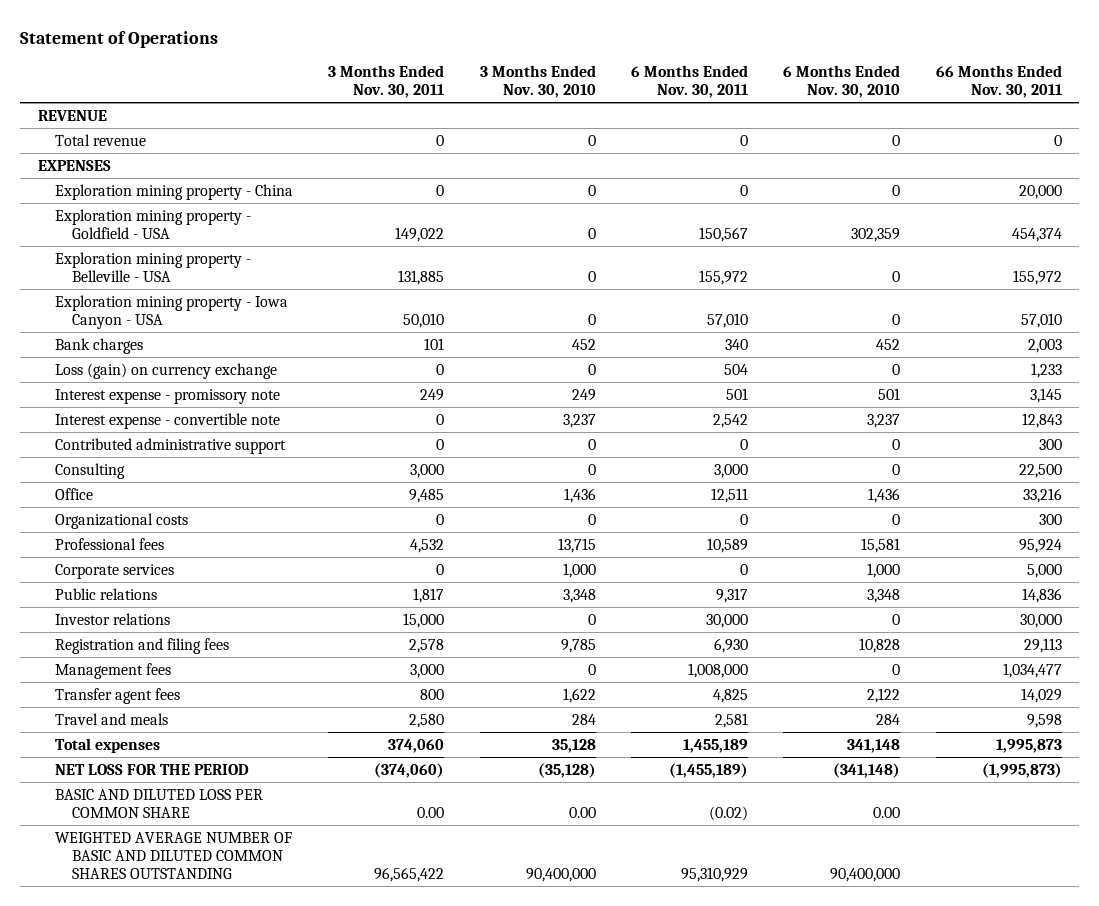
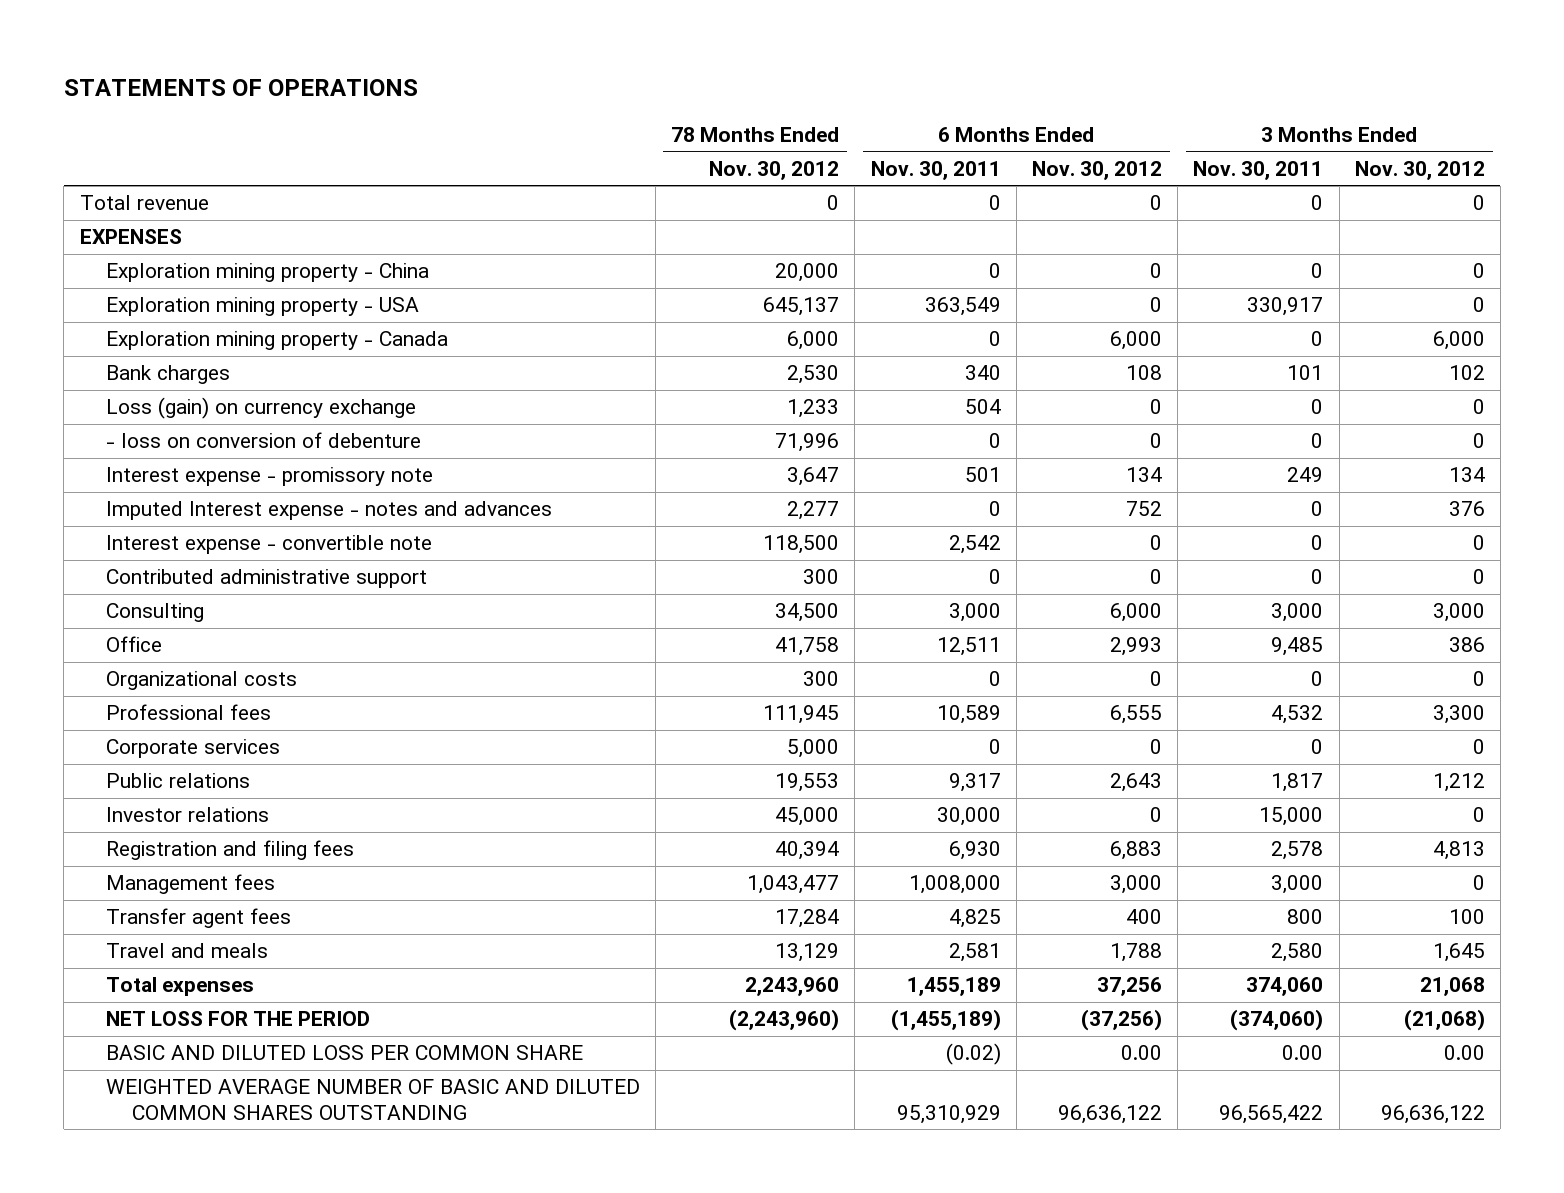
- Statement of Operations
+ STATEMENTS OF OPERATIONS
- | 3 Months Ended Nov. 30, 2011 | 3 Months Ended Nov. 30, 2010 | 6 Months Ended Nov. 30, 2011 | 6 Months Ended Nov. 30, 2010 | 66 Months Ended Nov. 30, 2011
+ | 78 Months Ended Nov. 30, 2012 | 6 Months Ended Nov. 30, 2011 | 6 Months Ended Nov. 30, 2012 | 3 Months Ended Nov. 30, 2011 | 3 Months Ended Nov. 30, 2012
- REVENUE
- Exploration mining property - Goldfield - USA | 149,022 | 0 | 150,567 | 302,359 | 454,374
- Exploration mining property - Belleville - USA | 131,885 | 0 | 155,972 | 0 | 155,972
- Exploration mining property - Iowa Canyon - USA | 50,010 | 0 | 57,010 | 0 | 57,010
+ Exploration mining property - USA | 645,137 | 363,549 | 0 | 330,917 | 0
+ Exploration mining property - Canada | 6,000 | 0 | 6,000 | 0 | 6,000
+ - loss on conversion of debenture | 71,996 | 0 | 0 | 0 | 0
+ Imputed Interest expense - notes and advances | 2,277 | 0 | 752 | 0 | 376

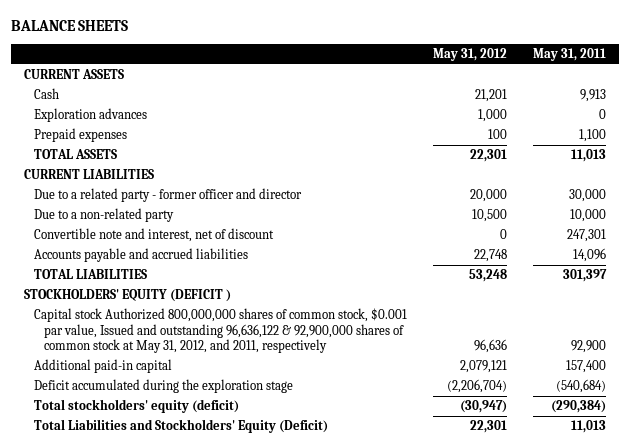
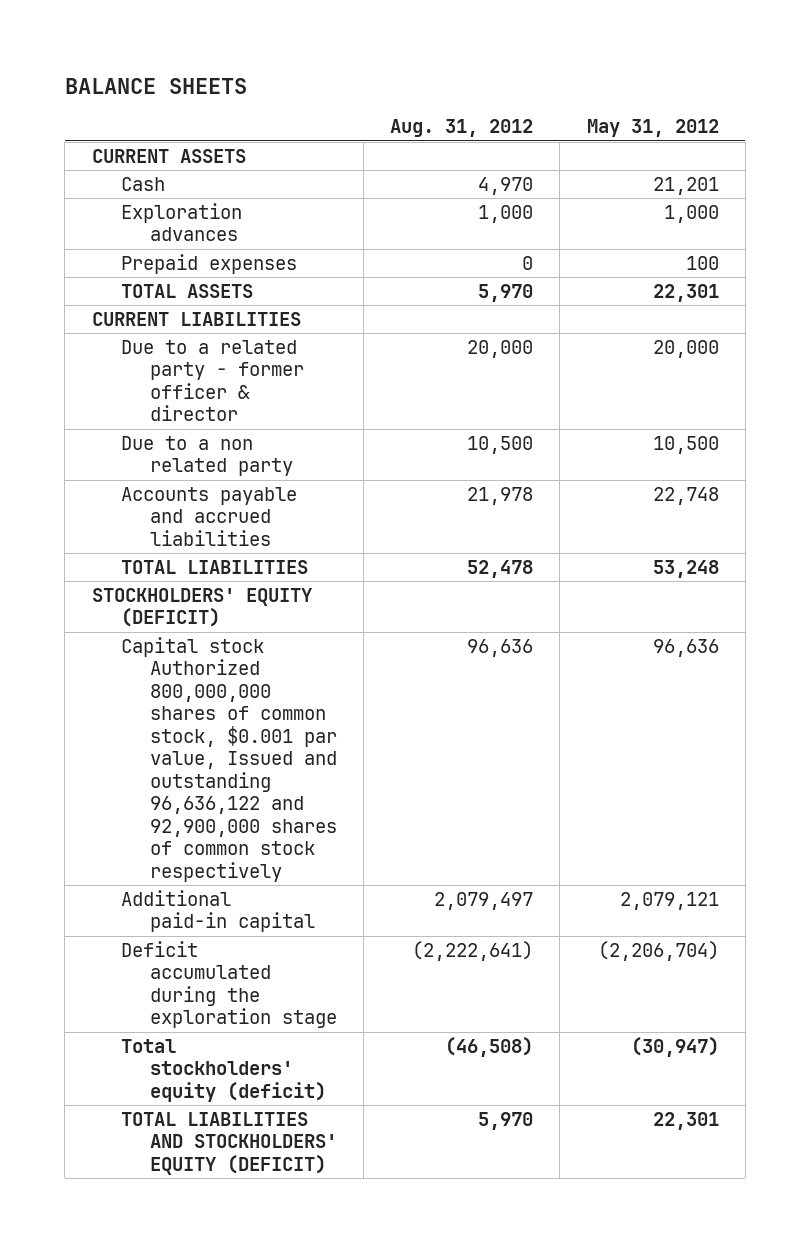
- | May 31, 2012 | May 31, 2011
+ | Aug. 31, 2012 | May 31, 2012
- Due to a related party - former officer and director | 20,000 | 30,000
- Due to a non-related party | 10,500 | 10,000
- Convertible note and interest, net of discount | 0 | 247,301
+ Due to a related party - former officer & director | 20,000 | 20,000
+ Due to a non related party | 10,500 | 10,500
- STOCKHOLDERS' EQUITY (DEFICIT )
- Capital stock Authorized 800,000,000 shares of common stock, $0.001 par value, Issued and outstanding 96,636,122 & 92,900,000 shares of common stock at May 31, 2012, and 2011, respectively | 96,636 | 92,900
+ STOCKHOLDERS' EQUITY (DEFICIT)
+ Capital stock Authorized 800,000,000 shares of common stock, $0.001 par value, Issued and outstanding 96,636,122 and 92,900,000 shares of common stock respectively | 96,636 | 96,636
- Total Liabilities and Stockholders' Equity (Deficit) | 22,301 | 11,013
+ TOTAL LIABILITIES AND STOCKHOLDERS' EQUITY (DEFICIT) | 5,970 | 22,301

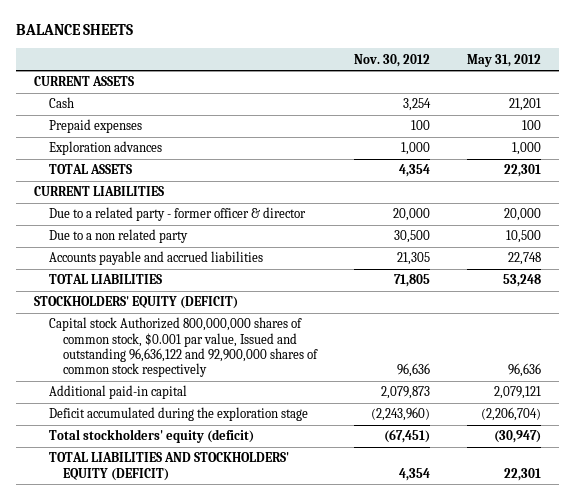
- | Aug. 31, 2012 | May 31, 2012
+ | Nov. 30, 2012 | May 31, 2012
moved down: Exploration advances | 1,000 | 1,000

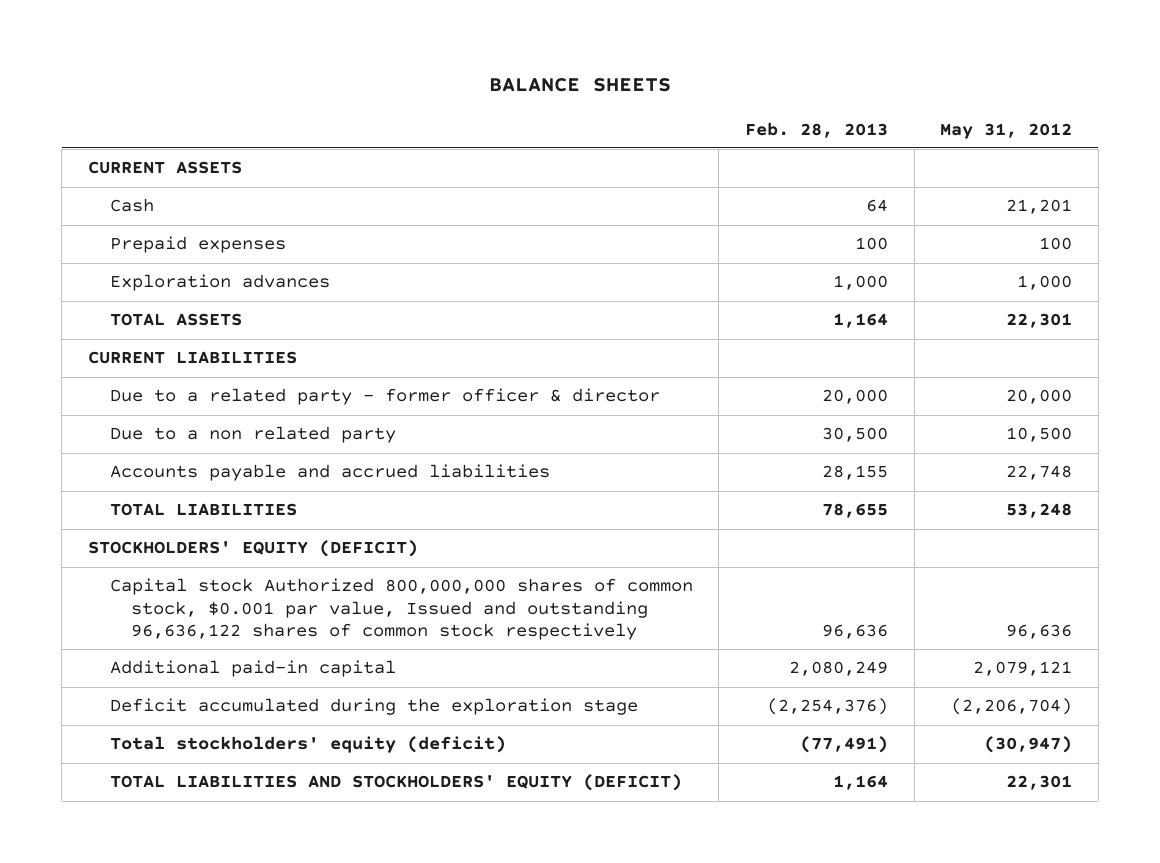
- | Nov. 30, 2012 | May 31, 2012
+ | Feb. 28, 2013 | May 31, 2012
- Capital stock Authorized 800,000,000 shares of common stock, $0.001 par value, Issued and outstanding 96,636,122 and 92,900,000 shares of common stock respectively | 96,636 | 96,636
+ Capital stock Authorized 800,000,000 shares of common stock, $0.001 par value, Issued and outstanding 96,636,122 shares of common stock respectively | 96,636 | 96,636

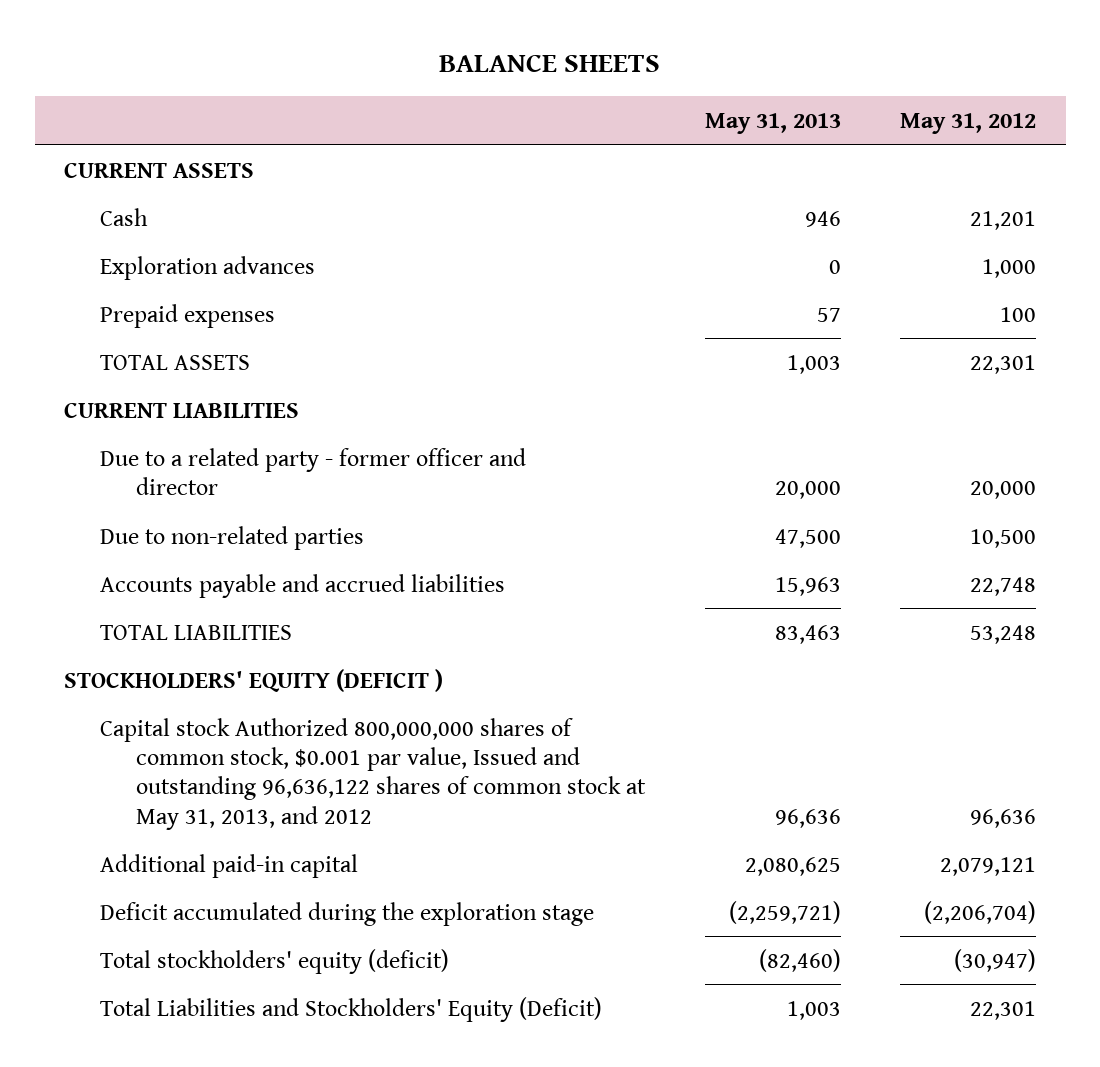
- | Feb. 28, 2013 | May 31, 2012
+ | May 31, 2013 | May 31, 2012
moved down: Prepaid expenses | 57 | 100
- Due to a related party - former officer & director | 20,000 | 20,000
- Due to a non related party | 30,500 | 10,500
+ Due to a related party - former officer and director | 20,000 | 20,000
+ Due to non-related parties | 47,500 | 10,500
- STOCKHOLDERS' EQUITY (DEFICIT)
- Capital stock Authorized 800,000,000 shares of common stock, $0.001 par value, Issued and outstanding 96,636,122 shares of common stock respectively | 96,636 | 96,636
+ STOCKHOLDERS' EQUITY (DEFICIT )
+ Capital stock Authorized 800,000,000 shares of common stock, $0.001 par value, Issued and outstanding 96,636,122 shares of common stock at May 31, 2013, and 2012 | 96,636 | 96,636
- TOTAL LIABILITIES AND STOCKHOLDERS' EQUITY (DEFICIT) | 1,164 | 22,301
+ Total Liabilities and Stockholders' Equity (Deficit) | 1,003 | 22,301

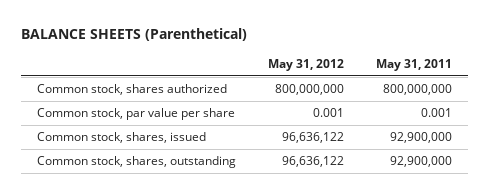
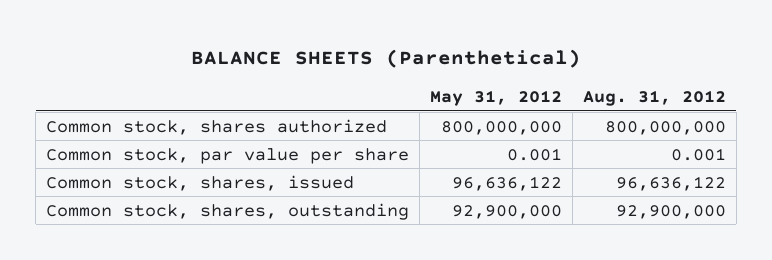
- | May 31, 2012 | May 31, 2011
+ | May 31, 2012 | Aug. 31, 2012
- Common stock, shares, outstanding | 96,636,122 | 92,900,000
+ Common stock, shares, outstanding | 92,900,000 | 92,900,000

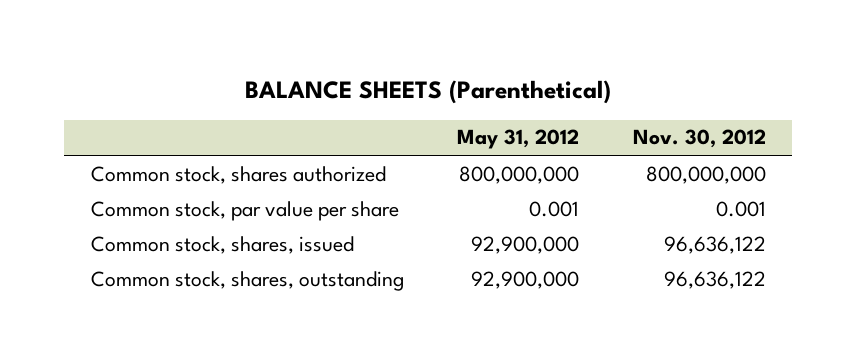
- | May 31, 2012 | Aug. 31, 2012
+ | May 31, 2012 | Nov. 30, 2012
- Common stock, shares, issued | 96,636,122 | 96,636,122
+ Common stock, shares, issued | 92,900,000 | 96,636,122

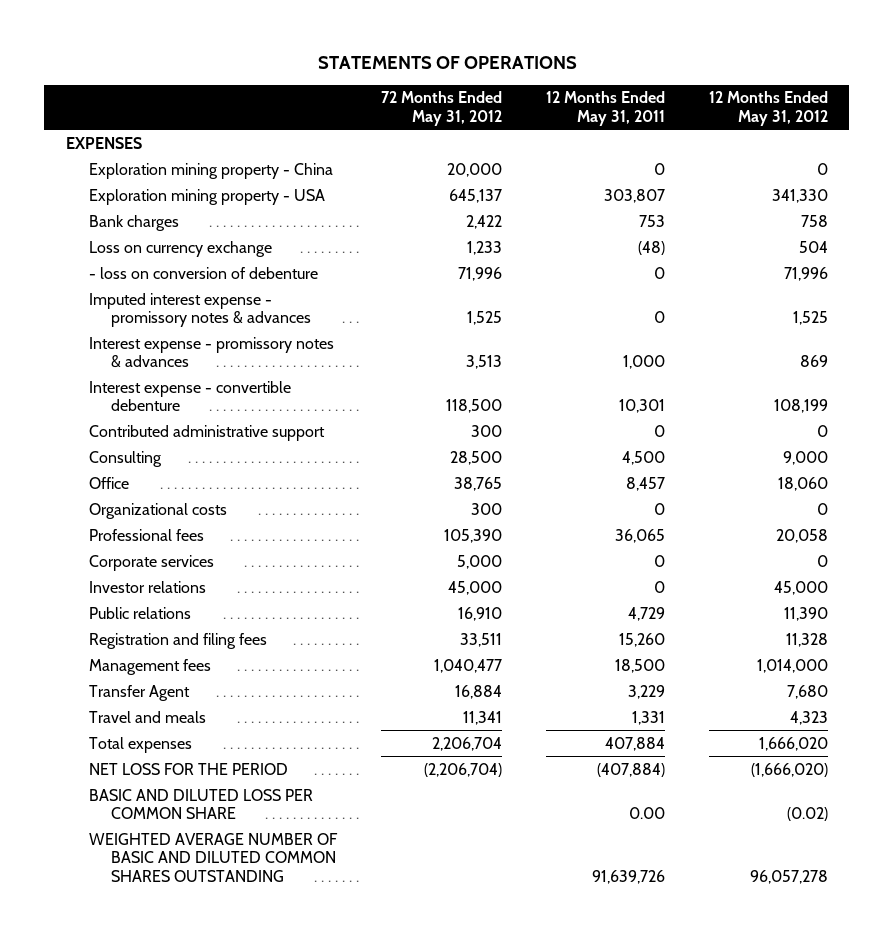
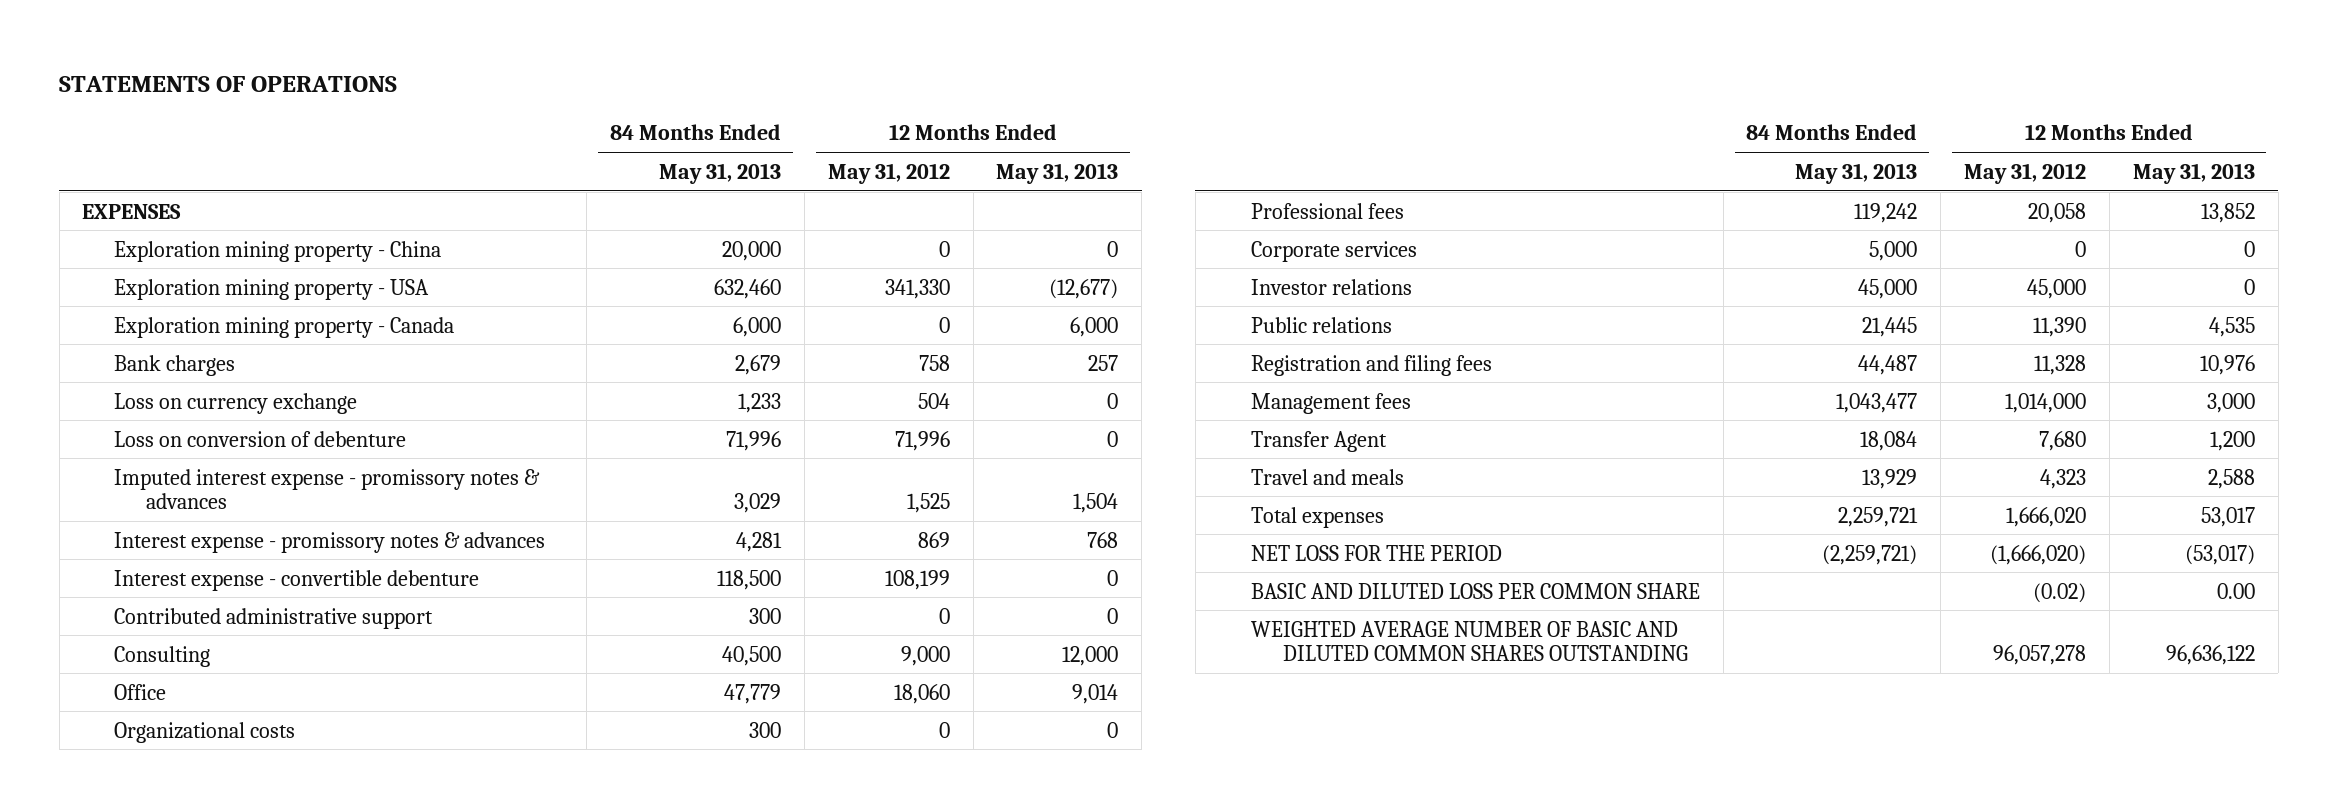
- | 72 Months Ended May 31, 2012 | 12 Months Ended May 31, 2011 | 12 Months Ended May 31, 2012
+ | 84 Months Ended May 31, 2013 | 12 Months Ended May 31, 2012 | 12 Months Ended May 31, 2013
+ Exploration mining property - Canada | 6,000 | 0 | 6,000
- - loss on conversion of debenture | 71,996 | 0 | 71,996
+ Loss on conversion of debenture | 71,996 | 71,996 | 0

